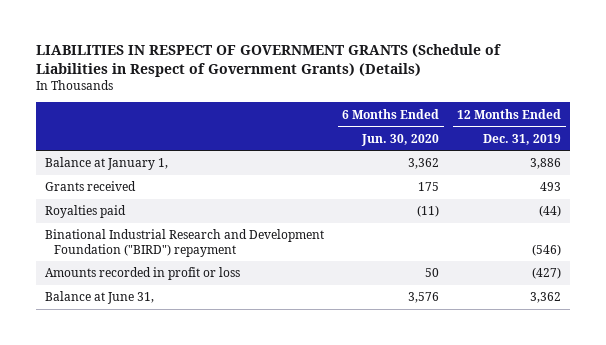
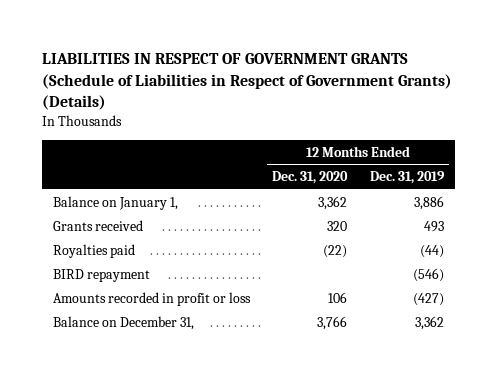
- | 6 Months Ended Jun. 30, 2020 | 12 Months Ended Dec. 31, 2019
+ | 12 Months Ended Dec. 31, 2020 | 12 Months Ended Dec. 31, 2019
- Balance at January 1, | 3,362 | 3,886
+ Balance on January 1, | 3,362 | 3,886
- Binational Industrial Research and Development Foundation ("BIRD") repayment | | (546)
+ BIRD repayment | | (546)
- Balance at June 31, | 3,576 | 3,362
+ Balance on December 31, | 3,766 | 3,362

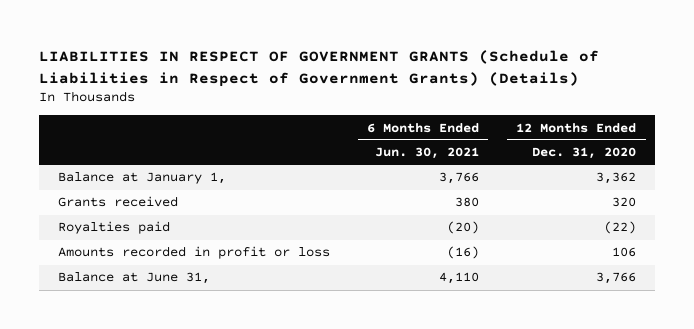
- | 12 Months Ended Dec. 31, 2020 | 12 Months Ended Dec. 31, 2019
+ | 6 Months Ended Jun. 30, 2021 | 12 Months Ended Dec. 31, 2020
- Balance on January 1, | 3,362 | 3,886
+ Balance at January 1, | 3,766 | 3,362
- BIRD repayment | | (546)
- Balance on December 31, | 3,766 | 3,362
+ Balance at June 31, | 4,110 | 3,766

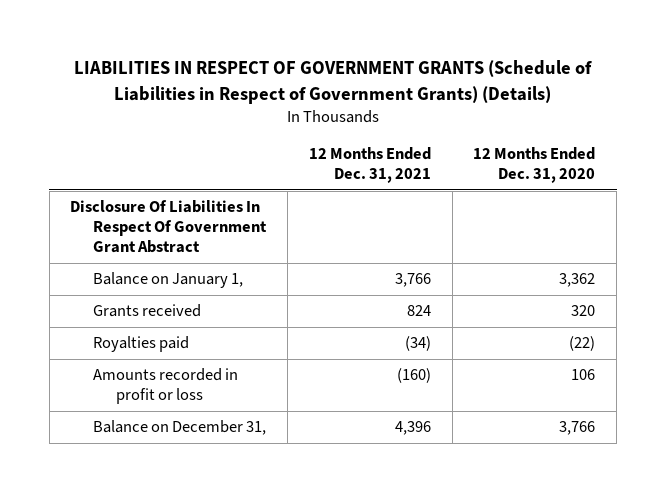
- | 6 Months Ended Jun. 30, 2021 | 12 Months Ended Dec. 31, 2020
+ | 12 Months Ended Dec. 31, 2021 | 12 Months Ended Dec. 31, 2020
- Balance at January 1, | 3,766 | 3,362
+ Disclosure Of Liabilities In Respect Of Government Grant Abstract
+ Balance on January 1, | 3,766 | 3,362
- Balance at June 31, | 4,110 | 3,766
+ Balance on December 31, | 4,396 | 3,766

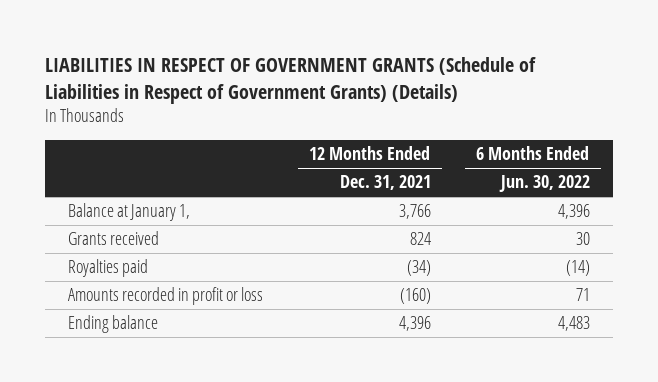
- | 12 Months Ended Dec. 31, 2021 | 12 Months Ended Dec. 31, 2020
+ | 12 Months Ended Dec. 31, 2021 | 6 Months Ended Jun. 30, 2022
- Disclosure Of Liabilities In Respect Of Government Grant Abstract
- Balance on January 1, | 3,766 | 3,362
+ Balance at January 1, | 3,766 | 4,396
- Balance on December 31, | 4,396 | 3,766
+ Ending balance | 4,396 | 4,483

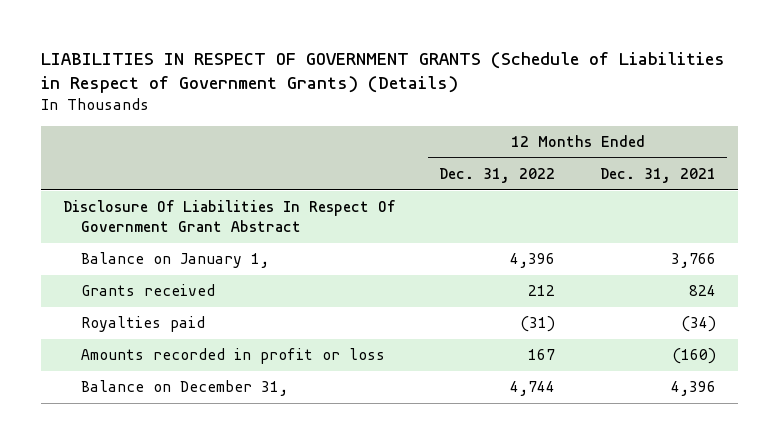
- | 12 Months Ended Dec. 31, 2021 | 6 Months Ended Jun. 30, 2022
+ | 12 Months Ended Dec. 31, 2022 | 12 Months Ended Dec. 31, 2021
- Balance at January 1, | 3,766 | 4,396
+ Disclosure Of Liabilities In Respect Of Government Grant Abstract
+ Balance on January 1, | 4,396 | 3,766
- Ending balance | 4,396 | 4,483
+ Balance on December 31, | 4,744 | 4,396

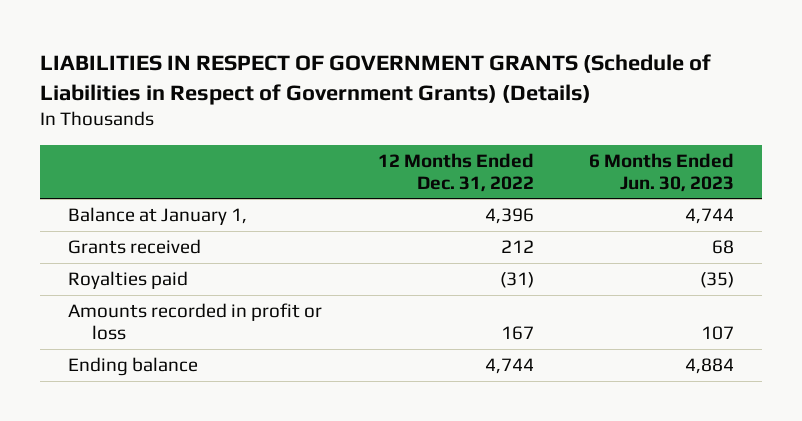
- | 12 Months Ended Dec. 31, 2022 | 12 Months Ended Dec. 31, 2021
+ | 12 Months Ended Dec. 31, 2022 | 6 Months Ended Jun. 30, 2023
- Disclosure Of Liabilities In Respect Of Government Grant Abstract
- Balance on January 1, | 4,396 | 3,766
+ Balance at January 1, | 4,396 | 4,744
- Balance on December 31, | 4,744 | 4,396
+ Ending balance | 4,744 | 4,884

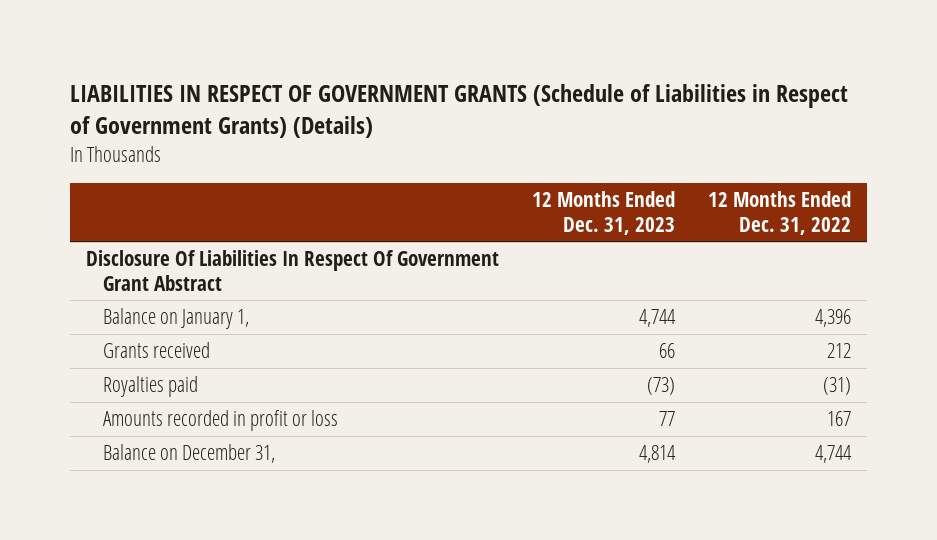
- | 12 Months Ended Dec. 31, 2022 | 6 Months Ended Jun. 30, 2023
+ | 12 Months Ended Dec. 31, 2023 | 12 Months Ended Dec. 31, 2022
- Balance at January 1, | 4,396 | 4,744
+ Disclosure Of Liabilities In Respect Of Government Grant Abstract
+ Balance on January 1, | 4,744 | 4,396
- Ending balance | 4,744 | 4,884
+ Balance on December 31, | 4,814 | 4,744

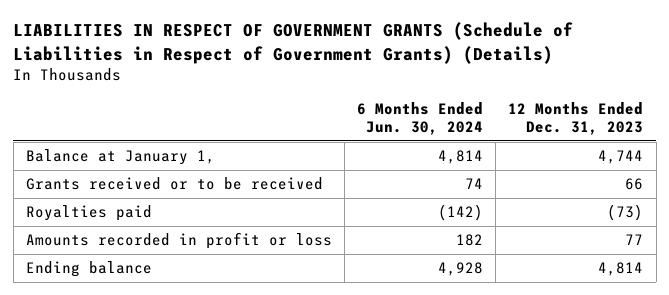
- | 12 Months Ended Dec. 31, 2023 | 12 Months Ended Dec. 31, 2022
+ | 6 Months Ended Jun. 30, 2024 | 12 Months Ended Dec. 31, 2023
- Disclosure Of Liabilities In Respect Of Government Grant Abstract
- Balance on January 1, | 4,744 | 4,396
- Grants received | 66 | 212
+ Balance at January 1, | 4,814 | 4,744
+ Grants received or to be received | 74 | 66
- Balance on December 31, | 4,814 | 4,744
+ Ending balance | 4,928 | 4,814

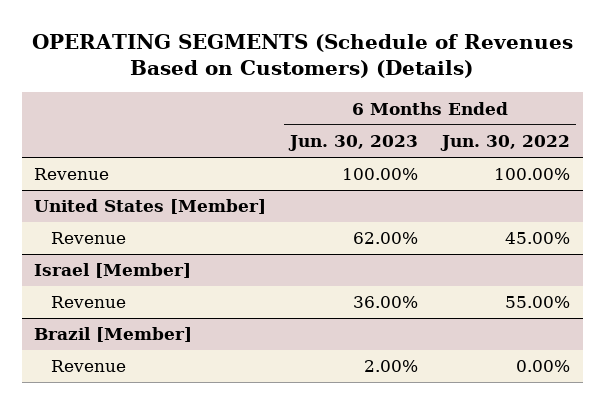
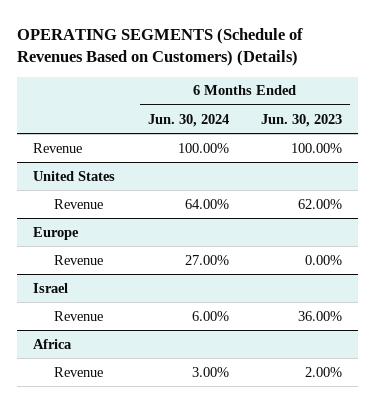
- | 6 Months Ended Jun. 30, 2023 | 6 Months Ended Jun. 30, 2022
+ | 6 Months Ended Jun. 30, 2024 | 6 Months Ended Jun. 30, 2023
- United States [Member]
+ United States
- Israel [Member]
+ Europe
+ Revenue | 27.00% | 0.00%
+ Israel
- Brazil [Member]
+ Africa

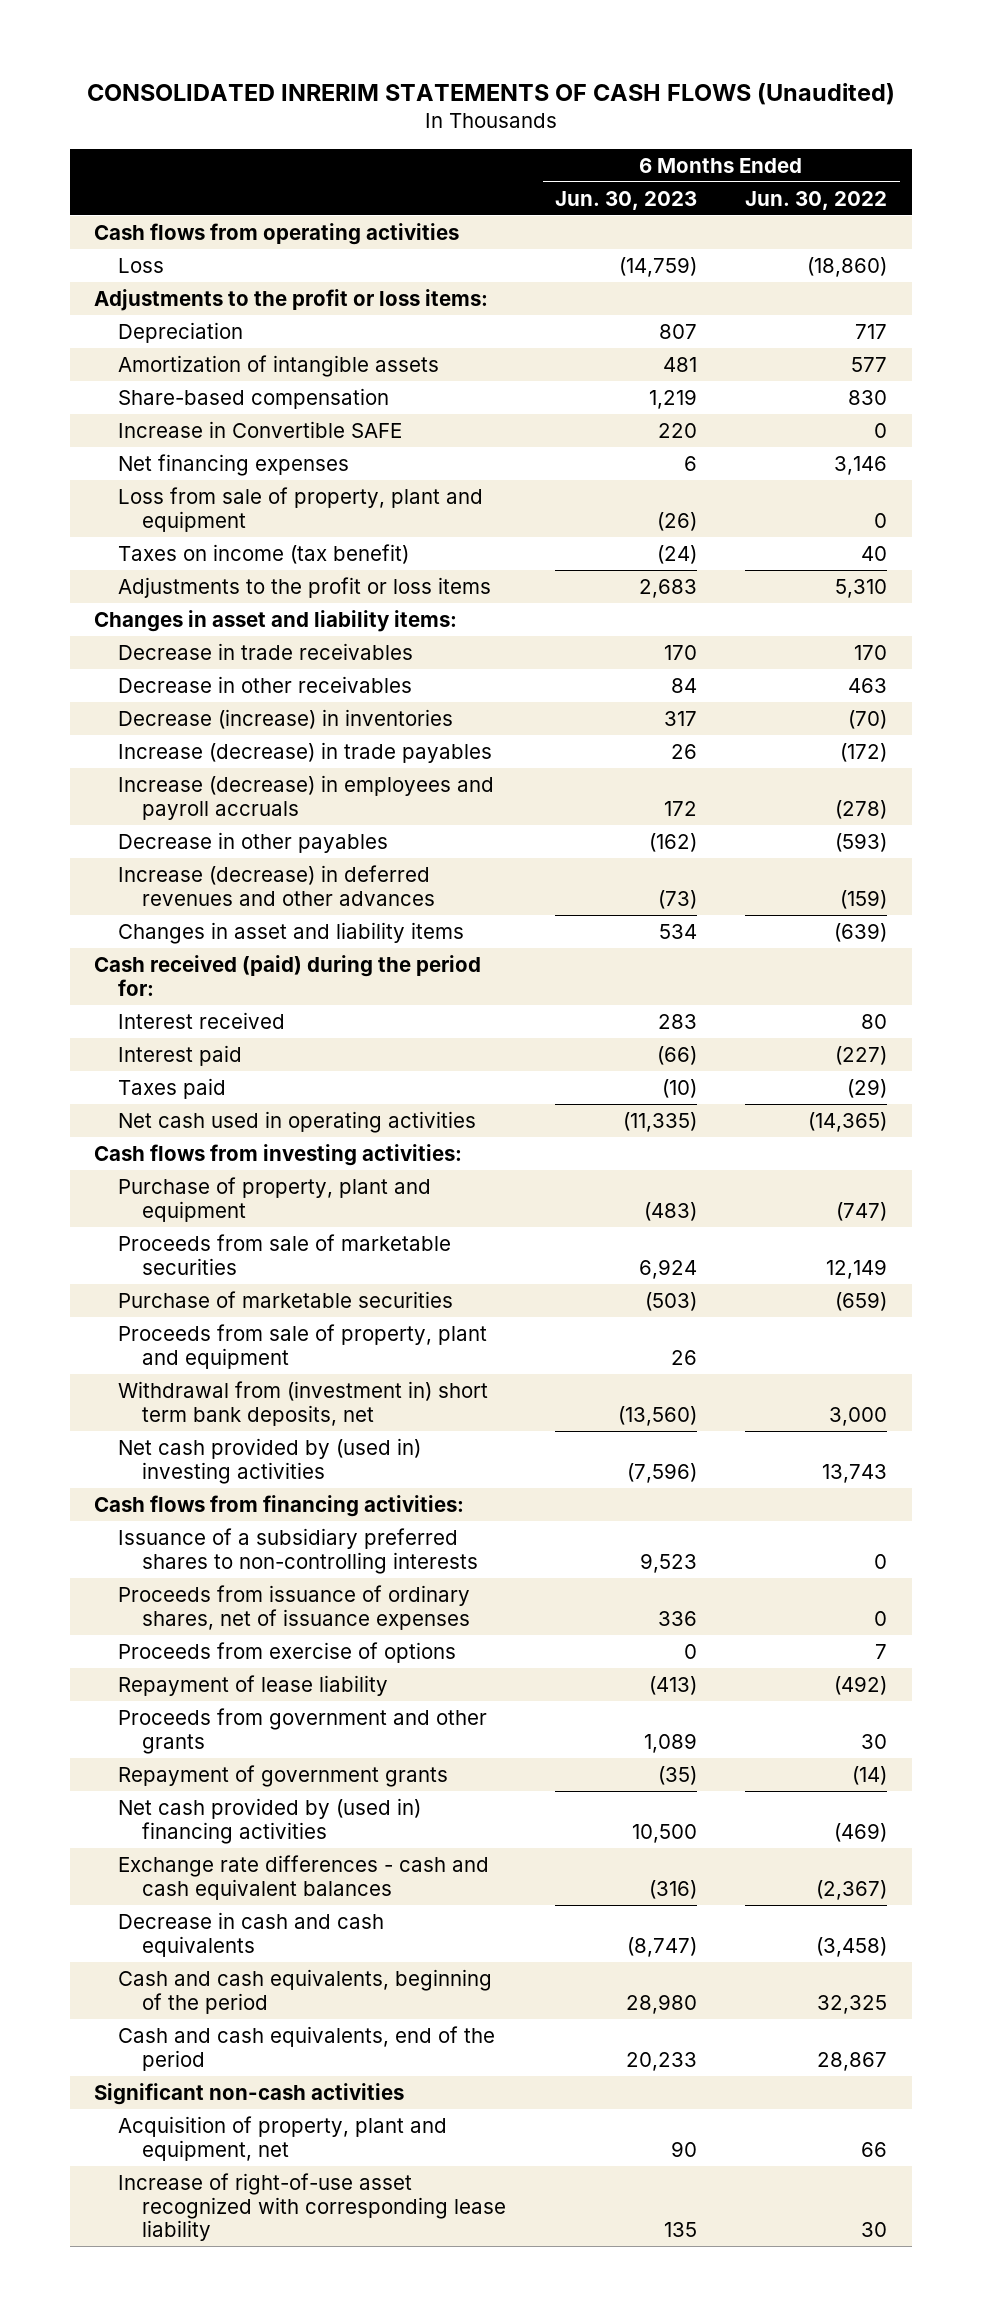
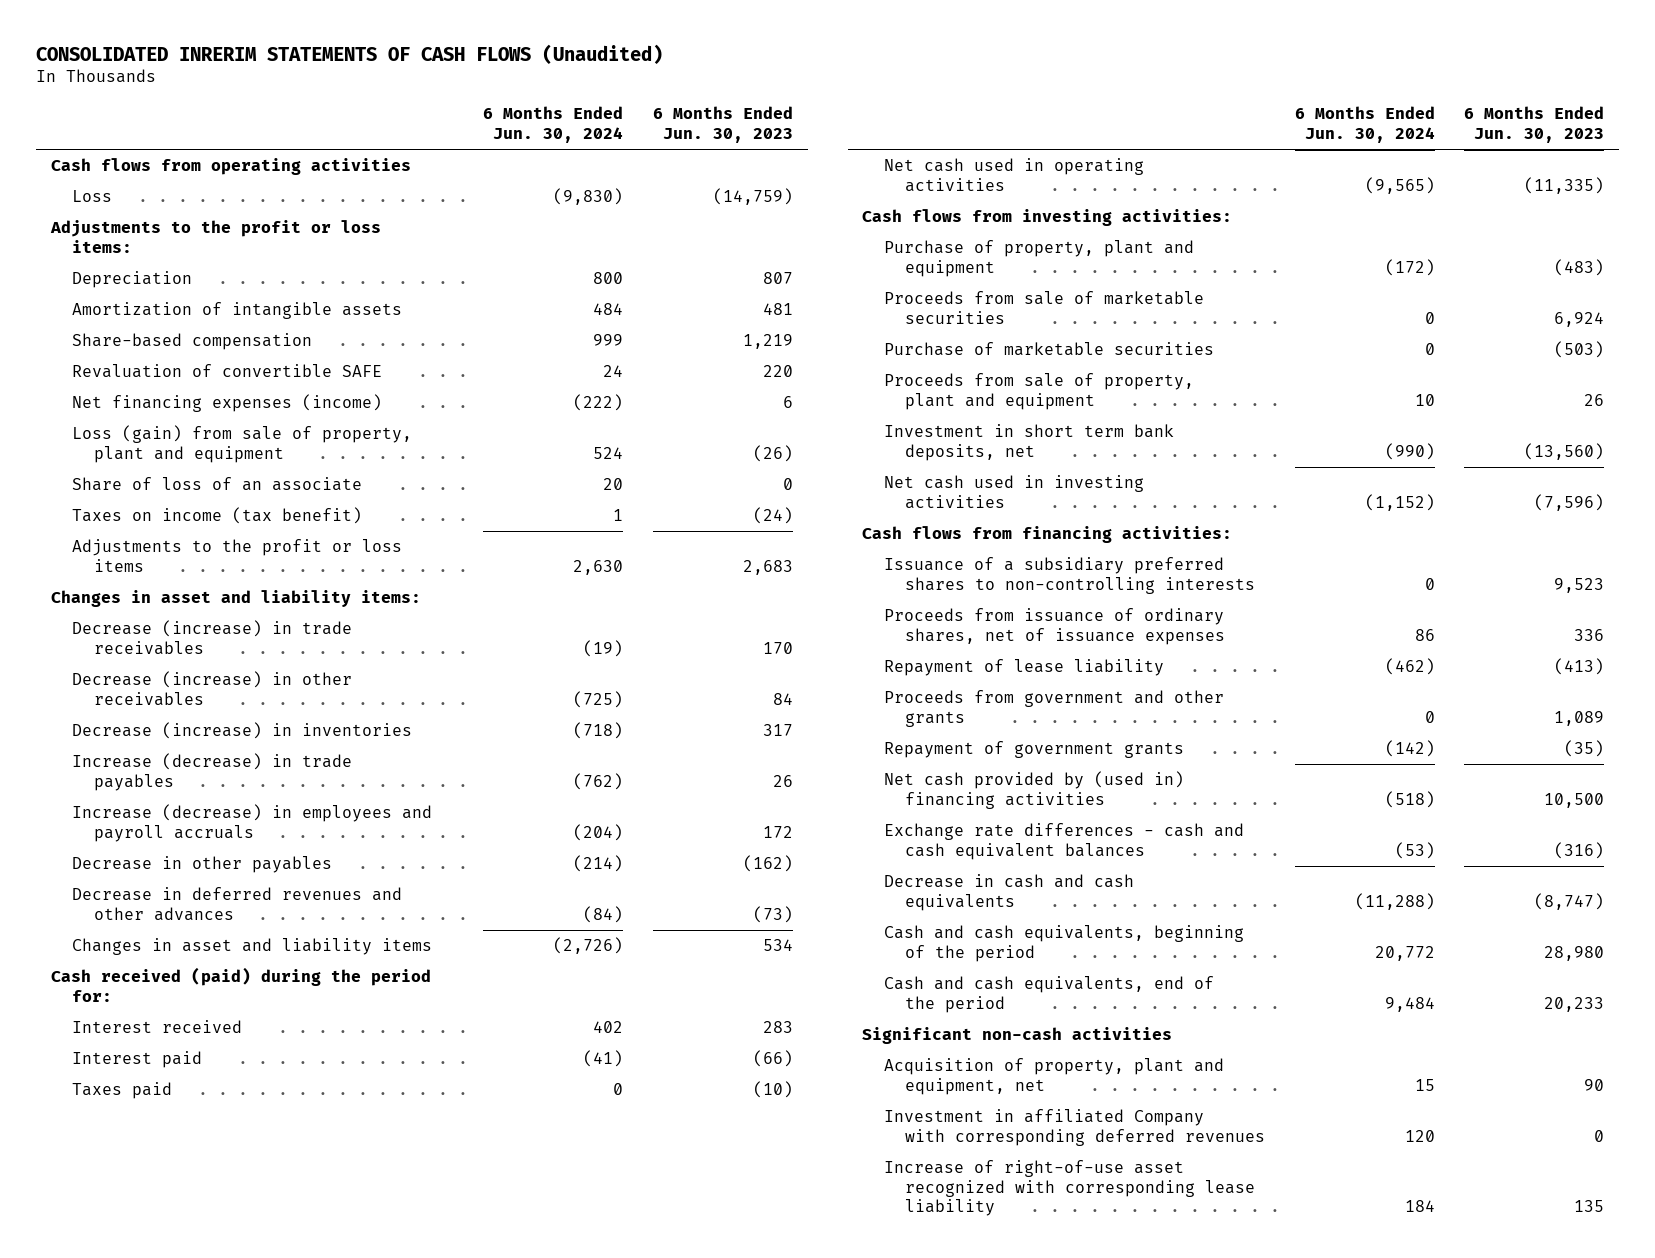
- | 6 Months Ended Jun. 30, 2023 | 6 Months Ended Jun. 30, 2022
+ | 6 Months Ended Jun. 30, 2024 | 6 Months Ended Jun. 30, 2023
- Increase in Convertible SAFE | 220 | 0
- Net financing expenses | 6 | 3,146
- Loss from sale of property, plant and equipment | (26) | 0
+ Revaluation of convertible SAFE | 24 | 220
+ Net financing expenses (income) | (222) | 6
+ Loss (gain) from sale of property, plant and equipment | 524 | (26)
+ Share of loss of an associate | 20 | 0
- Decrease in trade receivables | 170 | 170
- Decrease in other receivables | 84 | 463
+ Decrease (increase) in trade receivables | (19) | 170
+ Decrease (increase) in other receivables | (725) | 84
- Increase (decrease) in deferred revenues and other advances | (73) | (159)
+ Decrease in deferred revenues and other advances | (84) | (73)
- Withdrawal from (investment in) short term bank deposits, net | (13,560) | 3,000
- Net cash provided by (used in) investing activities | (7,596) | 13,743
+ Investment in short term bank deposits, net | (990) | (13,560)
+ Net cash used in investing activities | (1,152) | (7,596)
- Proceeds from exercise of options | 0 | 7
+ Investment in affiliated Company with corresponding deferred revenues | 120 | 0

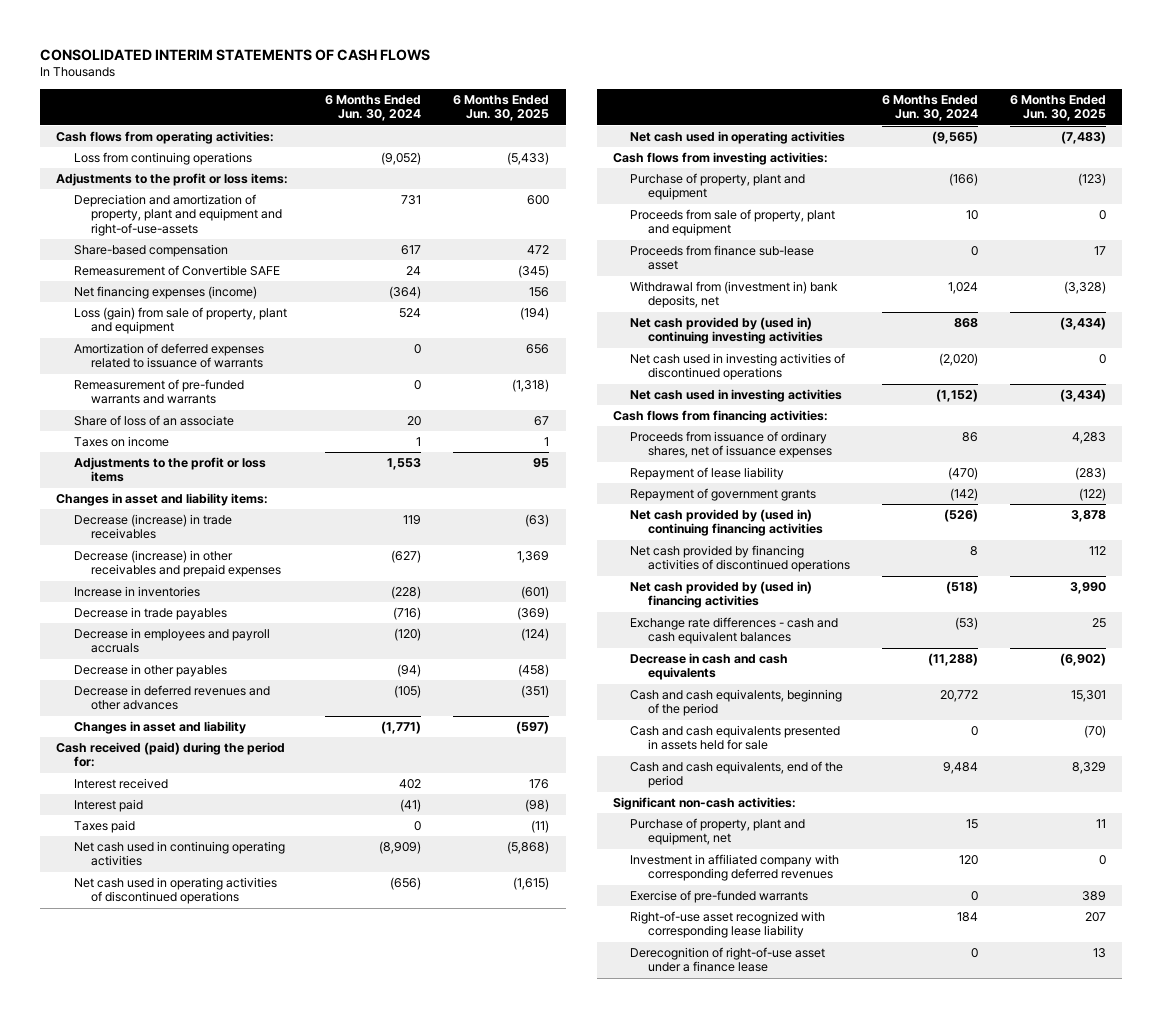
- CONSOLIDATED INRERIM STATEMENTS OF CASH FLOWS (Unaudited)
+ CONSOLIDATED INTERIM STATEMENTS OF CASH FLOWS
- | 6 Months Ended Jun. 30, 2024 | 6 Months Ended Jun. 30, 2023
+ | 6 Months Ended Jun. 30, 2024 | 6 Months Ended Jun. 30, 2025
- Cash flows from operating activities
- Loss | (9,830) | (14,759)
+ Cash flows from operating activities:
+ Loss from continuing operations | (9,052) | (5,433)
- Depreciation | 800 | 807
- Amortization of intangible assets | 484 | 481
- Share-based compensation | 999 | 1,219
- Revaluation of convertible SAFE | 24 | 220
- Net financing expenses (income) | (222) | 6
+ Depreciation and amortization of property, plant and equipment and right-of-use-assets | 731 | 600
+ Share-based compensation | 617 | 472
+ Remeasurement of Convertible SAFE | 24 | (345)
+ Net financing expenses (income) | (364) | 156
+ Amortization of deferred expenses related to issuance of warrants | 0 | 656
+ Remeasurement of pre-funded warrants and warrants | 0 | (1,318)
- Taxes on income (tax benefit) | 1 | (24)
- Adjustments to the profit or loss items | 2,630 | 2,683
+ Taxes on income | 1 | 1
+ Adjustments to the profit or loss items | 1,553 | 95
- Decrease (increase) in trade receivables | (19) | 170
- Decrease (increase) in other receivables | (725) | 84
- Decrease (increase) in inventories | (718) | 317
- Increase (decrease) in trade payables | (762) | 26
- Increase (decrease) in employees and payroll accruals | (204) | 172
- Decrease in other payables | (214) | (162)
- Decrease in deferred revenues and other advances | (84) | (73)
- Changes in asset and liability items | (2,726) | 534
+ Decrease (increase) in trade receivables | 119 | (63)
+ Decrease (increase) in other receivables and prepaid expenses | (627) | 1,369
+ Increase in inventories | (228) | (601)
+ Decrease in trade payables | (716) | (369)
+ Decrease in employees and payroll accruals | (120) | (124)
+ Decrease in other payables | (94) | (458)
+ Decrease in deferred revenues and other advances | (105) | (351)
+ Changes in asset and liability | (1,771) | (597)
+ Net cash used in continuing operating activities | (8,909) | (5,868)
+ Net cash used in operating activities of discontinued operations | (656) | (1,615)
- Purchase of property, plant and equipment | (172) | (483)
- Proceeds from sale of marketable securities | 0 | 6,924
- Purchase of marketable securities | 0 | (503)
+ Purchase of property, plant and equipment | (166) | (123)
- Investment in short term bank deposits, net | (990) | (13,560)
+ Proceeds from finance sub-lease asset | 0 | 17
+ Withdrawal from (investment in) bank deposits, net | 1,024 | (3,328)
+ Net cash provided by (used in) continuing investing activities | 868 | (3,434)
+ Net cash used in investing activities of discontinued operations | (2,020) | 0
- Issuance of a subsidiary preferred shares to non-controlling interests | 0 | 9,523
- Repayment of lease liability | (462) | (413)
- Proceeds from government and other grants | 0 | 1,089
+ Repayment of lease liability | (470) | (283)
+ Net cash provided by (used in) continuing financing activities | (526) | 3,878
+ Net cash provided by financing activities of discontinued operations | 8 | 112
+ Cash and cash equivalents presented in assets held for sale | 0 | (70)
- Significant non-cash activities
- Acquisition of property, plant and equipment, net | 15 | 90
- Investment in affiliated Company with corresponding deferred revenues | 120 | 0
- Increase of right-of-use asset recognized with corresponding lease liability | 184 | 135
+ Significant non-cash activities:
+ Purchase of property, plant and equipment, net | 15 | 11
+ Investment in affiliated company with corresponding deferred revenues | 120 | 0
+ Exercise of pre-funded warrants | 0 | 389
+ Right-of-use asset recognized with corresponding lease liability | 184 | 207
+ Derecognition of right-of-use asset under a finance lease | 0 | 13

